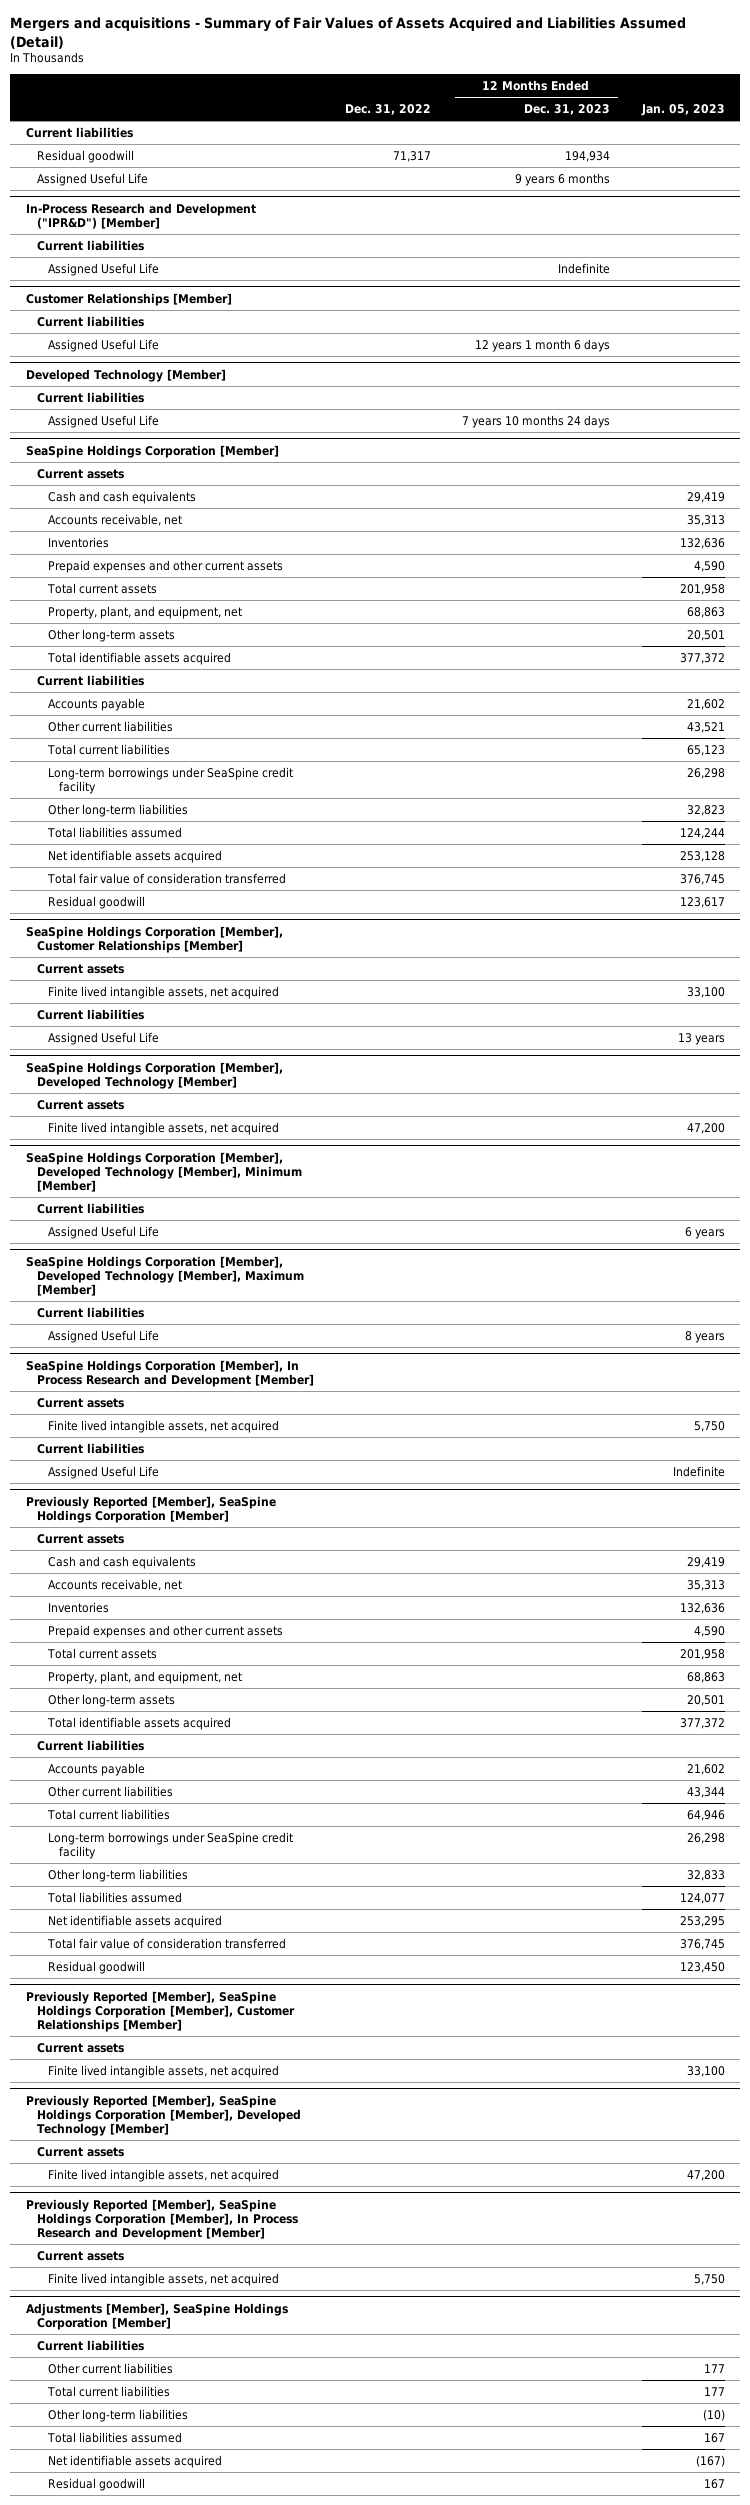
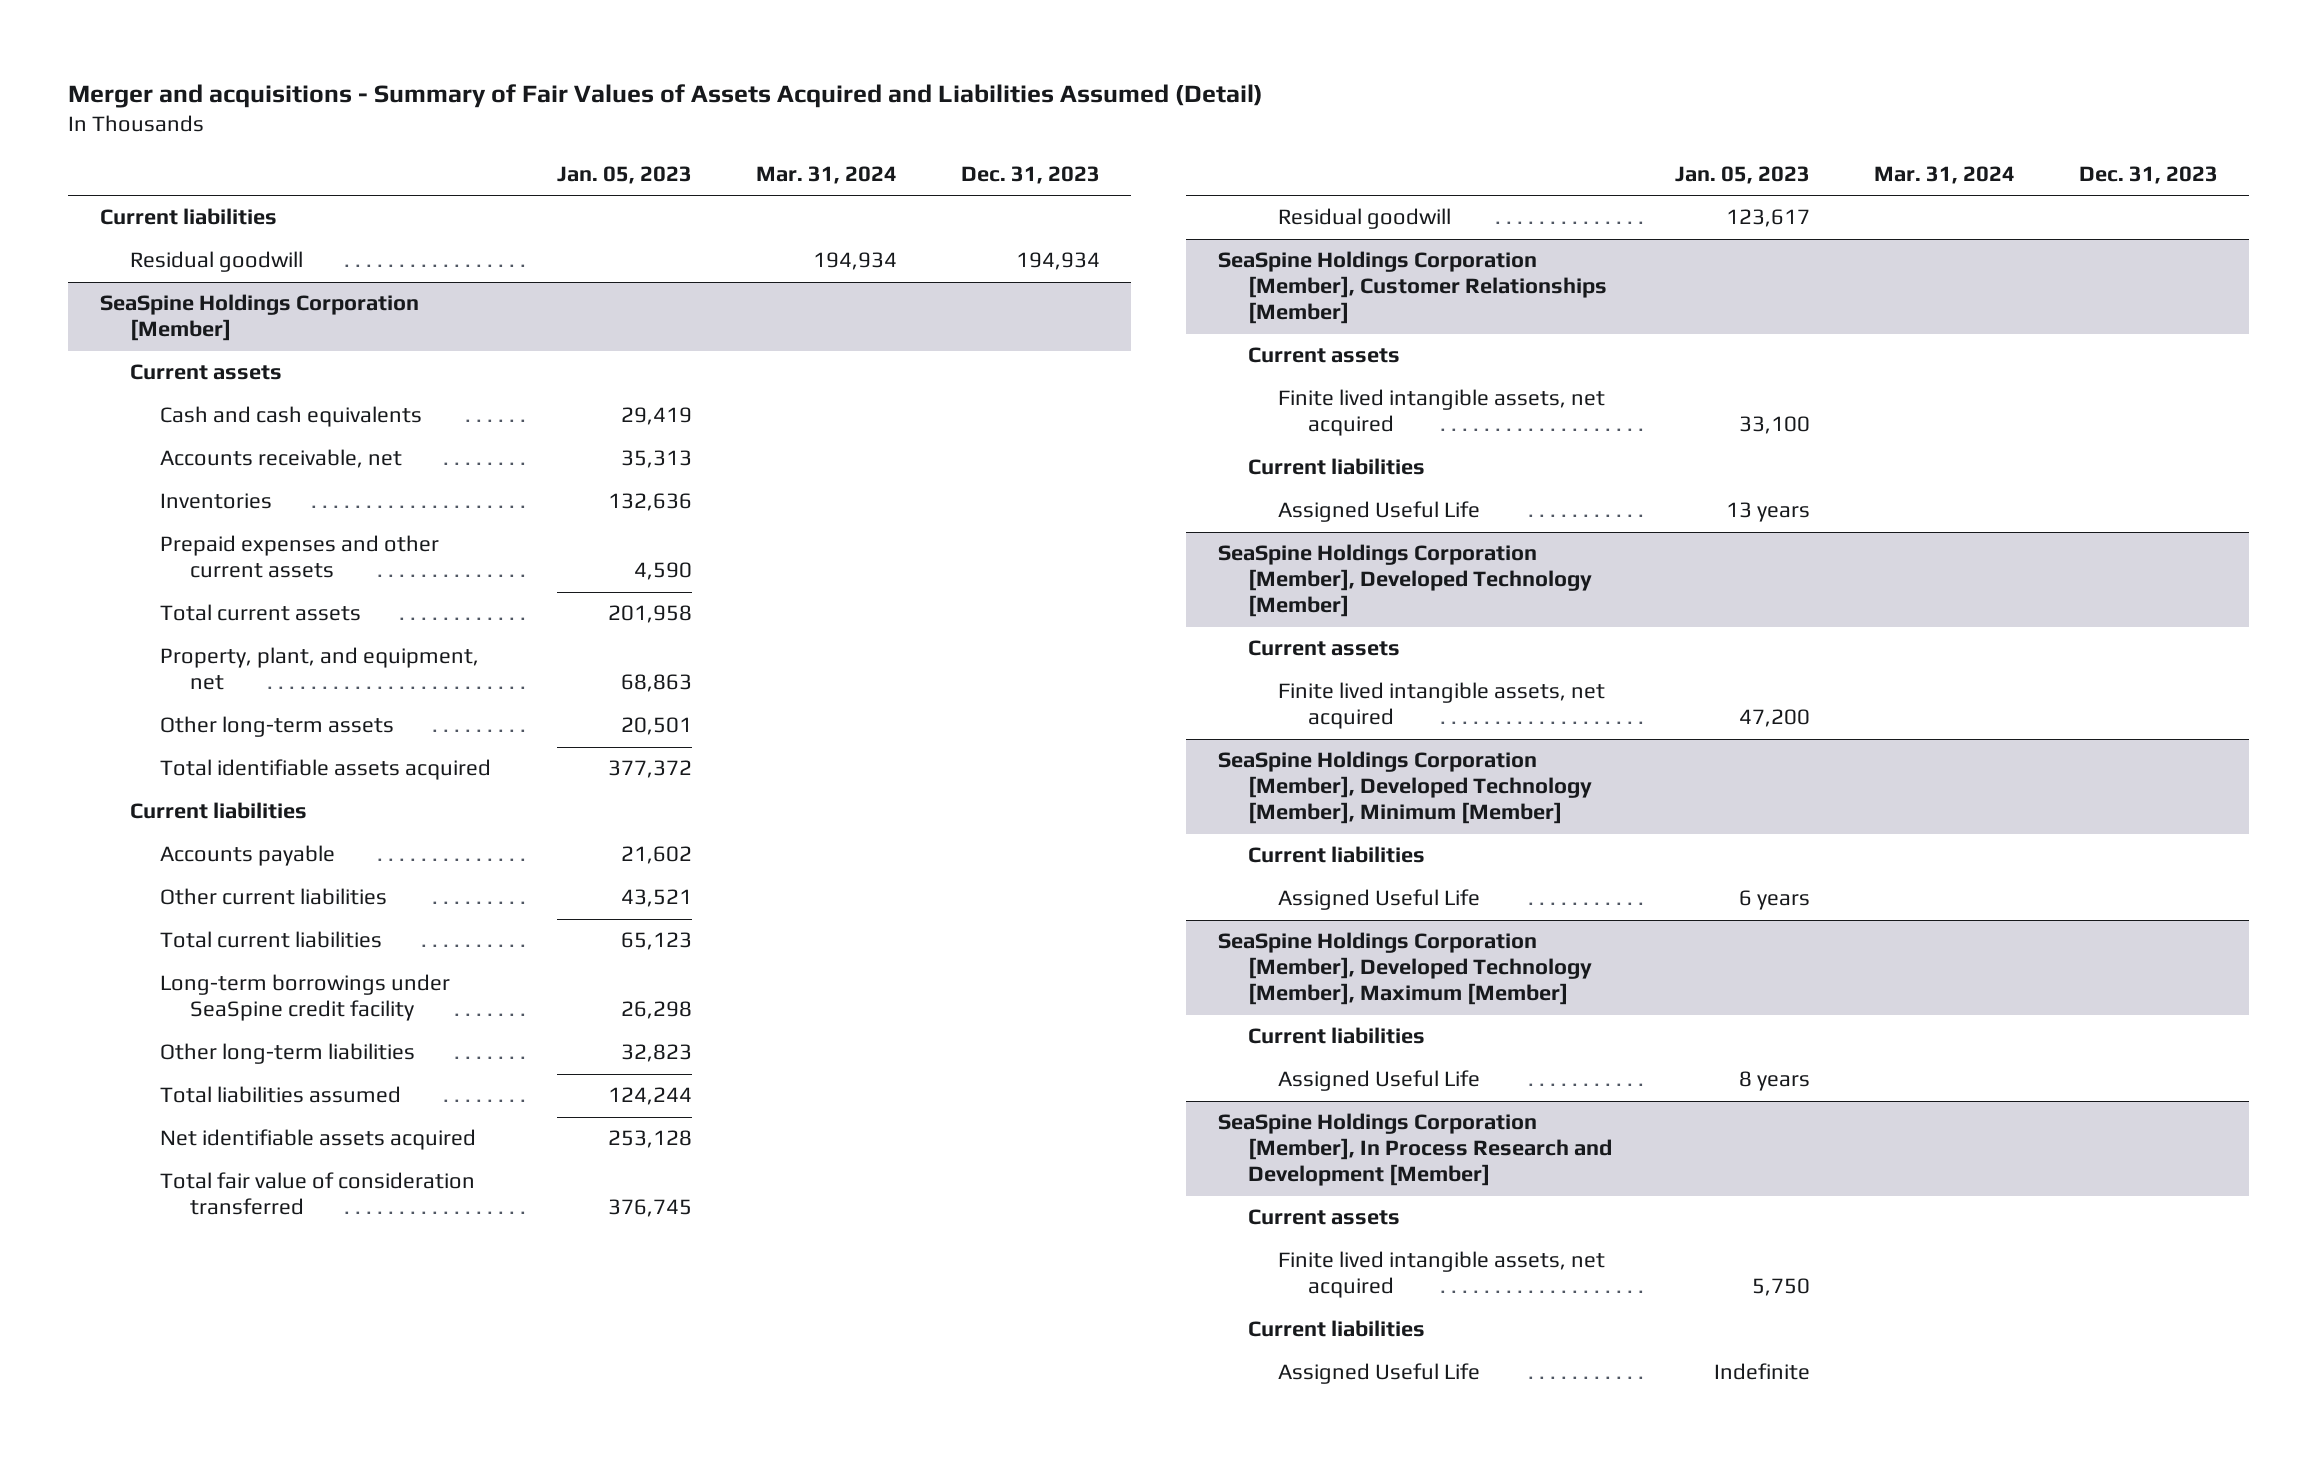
- Mergers and acquisitions - Summary of Fair Values of Assets Acquired and Liabilities Assumed (Detail)
+ Merger and acquisitions - Summary of Fair Values of Assets Acquired and Liabilities Assumed (Detail)
- | Dec. 31, 2022 | 12 Months Ended Dec. 31, 2023 | Jan. 05, 2023
+ | Jan. 05, 2023 | Mar. 31, 2024 | Dec. 31, 2023
- Assigned Useful Life | | 9 years 6 months |
- In-Process Research and Development ("IPR&D") [Member]
- Current liabilities
- Assigned Useful Life | | Indefinite |
- Customer Relationships [Member]
- Current liabilities
- Assigned Useful Life | | 12 years 1 month 6 days |
- Developed Technology [Member]
- Current liabilities
- Assigned Useful Life | | 7 years 10 months 24 days |
- Previously Reported [Member], SeaSpine Holdings Corporation [Member]
- Current assets
- Cash and cash equivalents | | | 29,419
- Accounts receivable, net | | | 35,313
- Inventories | | | 132,636
- Prepaid expenses and other current assets | | | 4,590
- Total current assets | | | 201,958
- Property, plant, and equipment, net | | | 68,863
- Other long-term assets | | | 20,501
- Total identifiable assets acquired | | | 377,372
- Current liabilities
- Accounts payable | | | 21,602
- Other current liabilities | | | 43,344
- Total current liabilities | | | 64,946
- Long-term borrowings under SeaSpine credit facility | | | 26,298
- Other long-term liabilities | | | 32,833
- Total liabilities assumed | | | 124,077
- Net identifiable assets acquired | | | 253,295
- Total fair value of consideration transferred | | | 376,745
- Residual goodwill | | | 123,450
- Previously Reported [Member], SeaSpine Holdings Corporation [Member], Customer Relationships [Member]
- Current assets
- Finite lived intangible assets, net acquired | | | 33,100
- Previously Reported [Member], SeaSpine Holdings Corporation [Member], Developed Technology [Member]
- Current assets
- Finite lived intangible assets, net acquired | | | 47,200
- Previously Reported [Member], SeaSpine Holdings Corporation [Member], In Process Research and Development [Member]
- Current assets
- Finite lived intangible assets, net acquired | | | 5,750
- Adjustments [Member], SeaSpine Holdings Corporation [Member]
- Current liabilities
- Other current liabilities | | | 177
- Total current liabilities | | | 177
- Other long-term liabilities | | | (10)
- Total liabilities assumed | | | 167
- Net identifiable assets acquired | | | (167)
- Residual goodwill | | | 167

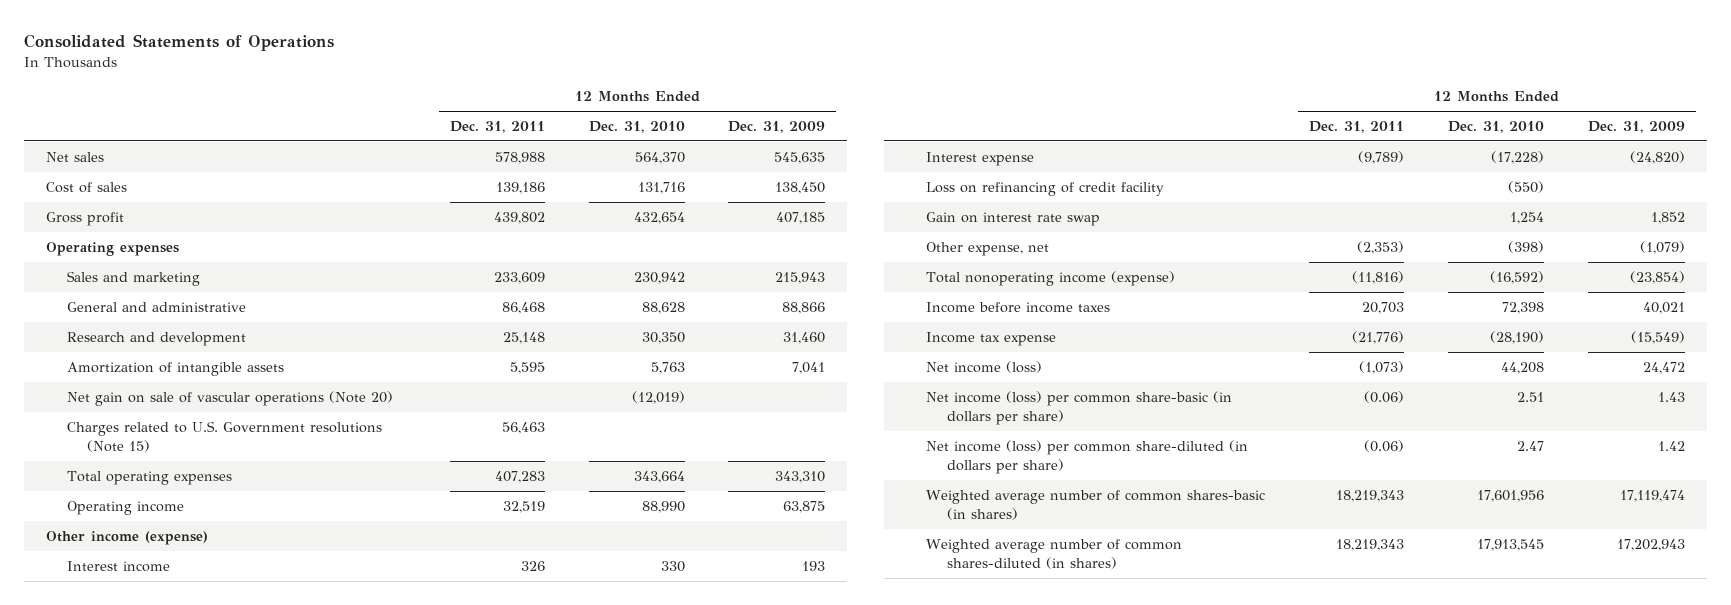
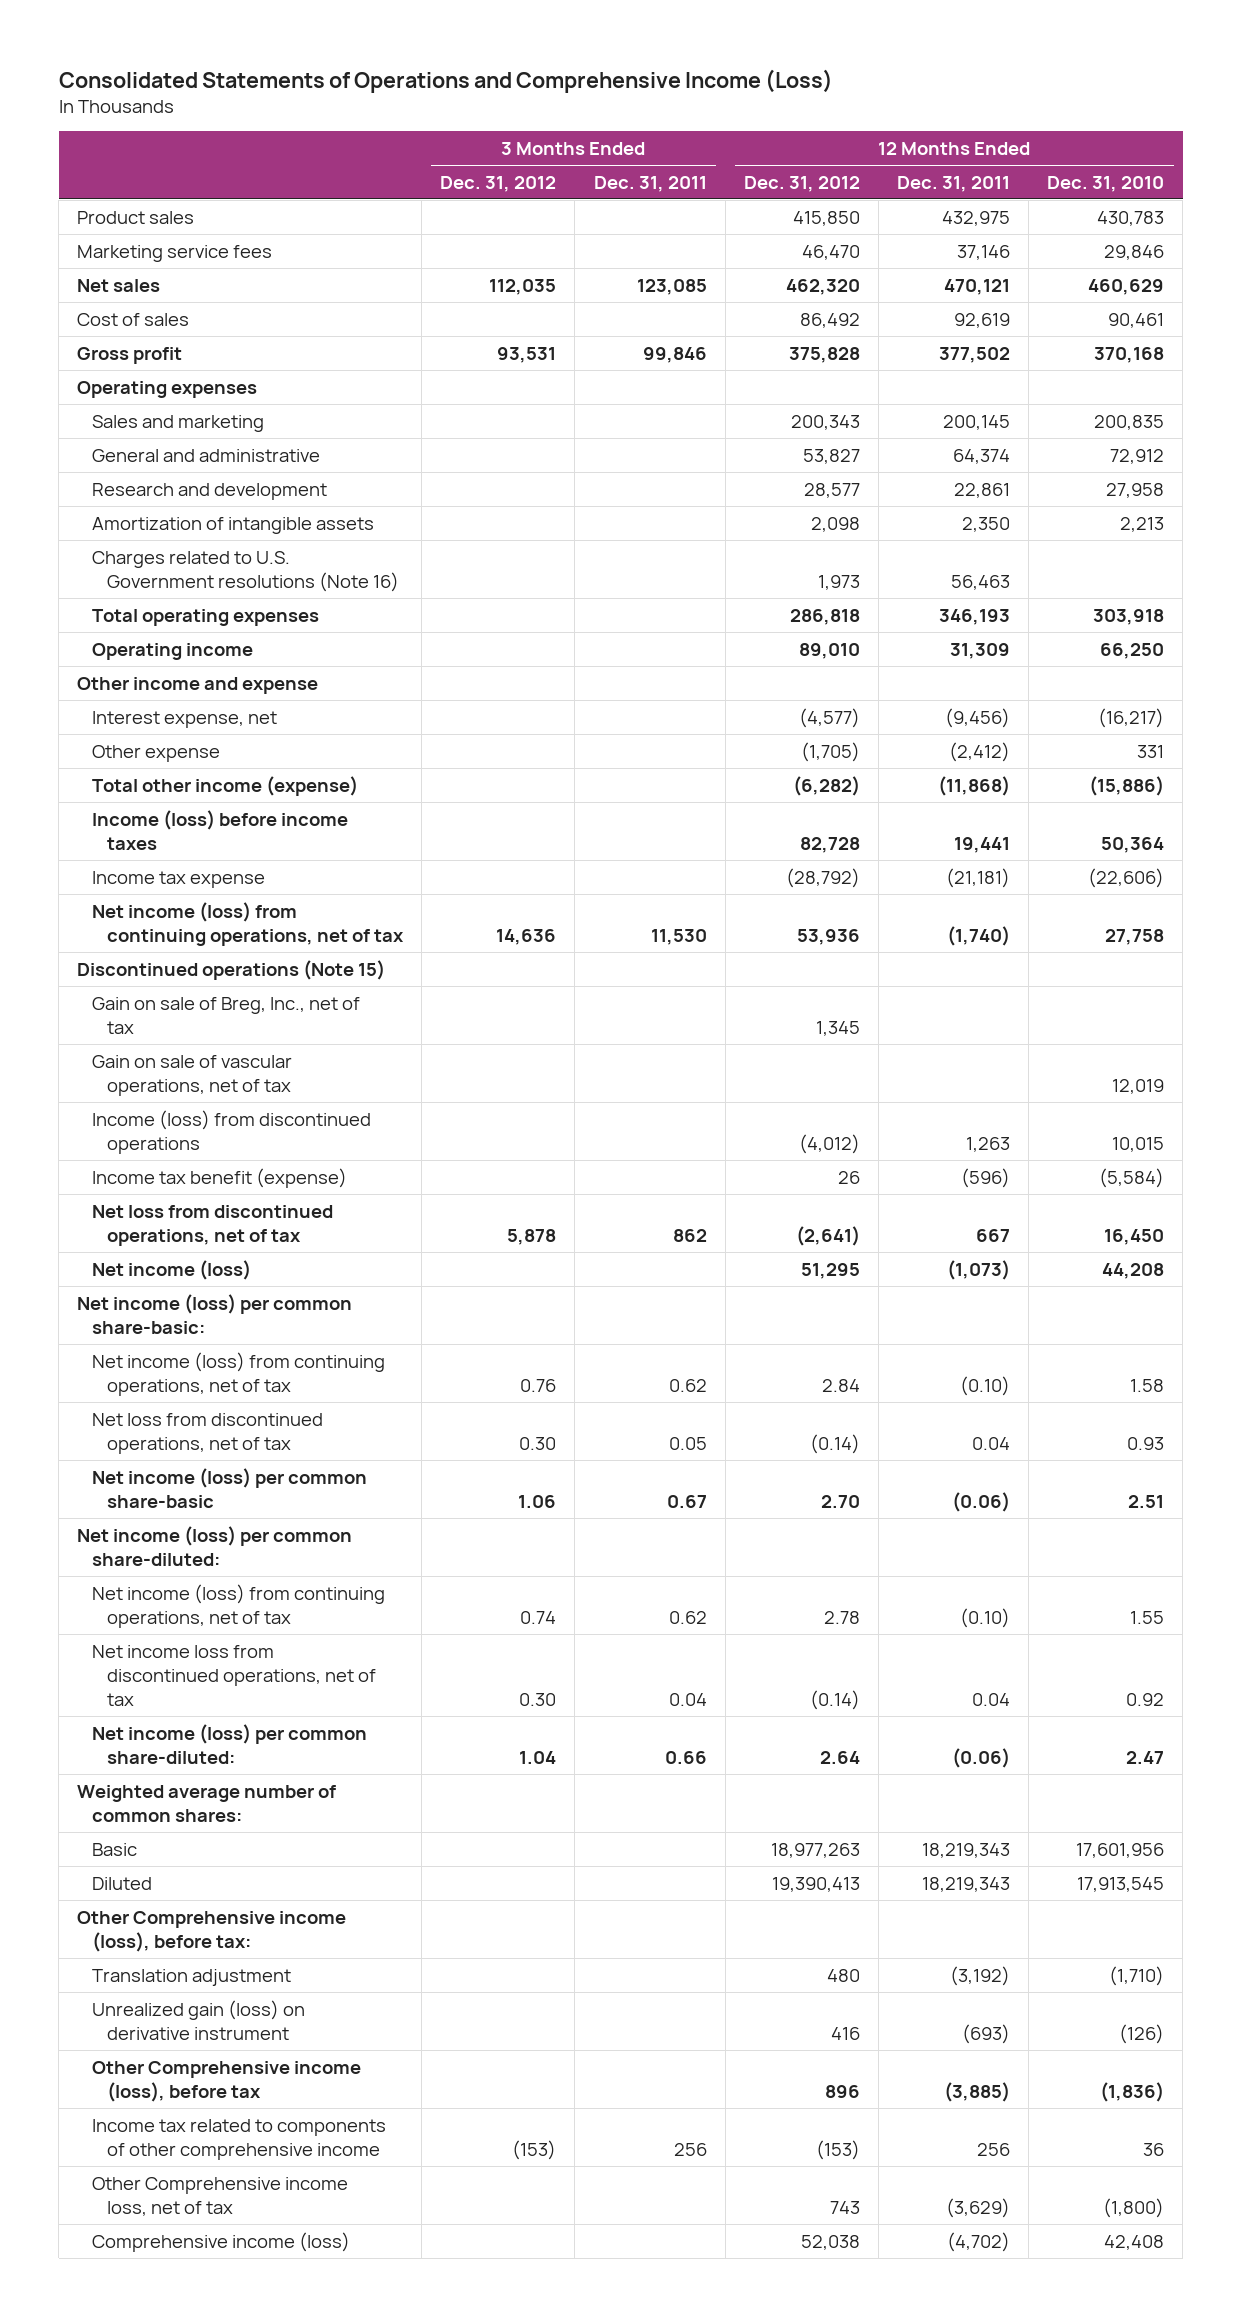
- Consolidated Statements of Operations
+ Consolidated Statements of Operations and Comprehensive Income (Loss)
- | 12 Months Ended Dec. 31, 2011 | 12 Months Ended Dec. 31, 2010 | 12 Months Ended Dec. 31, 2009
+ | 3 Months Ended Dec. 31, 2012 | 3 Months Ended Dec. 31, 2011 | 12 Months Ended Dec. 31, 2012 | 12 Months Ended Dec. 31, 2011 | 12 Months Ended Dec. 31, 2010
- Net sales | 578,988 | 564,370 | 545,635
- Cost of sales | 139,186 | 131,716 | 138,450
- Gross profit | 439,802 | 432,654 | 407,185
+ Product sales | | | 415,850 | 432,975 | 430,783
+ Marketing service fees | | | 46,470 | 37,146 | 29,846
+ Net sales | 112,035 | 123,085 | 462,320 | 470,121 | 460,629
+ Cost of sales | | | 86,492 | 92,619 | 90,461
+ Gross profit | 93,531 | 99,846 | 375,828 | 377,502 | 370,168
- Sales and marketing | 233,609 | 230,942 | 215,943
- General and administrative | 86,468 | 88,628 | 88,866
- Research and development | 25,148 | 30,350 | 31,460
- Amortization of intangible assets | 5,595 | 5,763 | 7,041
- Net gain on sale of vascular operations (Note 20) | | (12,019) |
- Charges related to U.S. Government resolutions (Note 15) | 56,463 | |
- Total operating expenses | 407,283 | 343,664 | 343,310
- Operating income | 32,519 | 88,990 | 63,875
- Other income (expense)
- Interest income | 326 | 330 | 193
- Interest expense | (9,789) | (17,228) | (24,820)
- Loss on refinancing of credit facility | | (550) |
- Gain on interest rate swap | | 1,254 | 1,852
- Other expense, net | (2,353) | (398) | (1,079)
- Total nonoperating income (expense) | (11,816) | (16,592) | (23,854)
- Income before income taxes | 20,703 | 72,398 | 40,021
- Income tax expense | (21,776) | (28,190) | (15,549)
+ Sales and marketing | | | 200,343 | 200,145 | 200,835
+ General and administrative | | | 53,827 | 64,374 | 72,912
+ Research and development | | | 28,577 | 22,861 | 27,958
+ Amortization of intangible assets | | | 2,098 | 2,350 | 2,213
+ Charges related to U.S. Government resolutions (Note 16) | | | 1,973 | 56,463 |
+ Total operating expenses | | | 286,818 | 346,193 | 303,918
+ Operating income | | | 89,010 | 31,309 | 66,250
+ Other income and expense
+ Interest expense, net | | | (4,577) | (9,456) | (16,217)
+ Other expense | | | (1,705) | (2,412) | 331
+ Total other income (expense) | | | (6,282) | (11,868) | (15,886)
+ Income (loss) before income taxes | | | 82,728 | 19,441 | 50,364
+ Income tax expense | | | (28,792) | (21,181) | (22,606)
+ Net income (loss) from continuing operations, net of tax | 14,636 | 11,530 | 53,936 | (1,740) | 27,758
+ Discontinued operations (Note 15)
+ Gain on sale of Breg, Inc., net of tax | | | 1,345 | |
+ Gain on sale of vascular operations, net of tax | | | | | 12,019
+ Income (loss) from discontinued operations | | | (4,012) | 1,263 | 10,015
+ Income tax benefit (expense) | | | 26 | (596) | (5,584)
+ Net loss from discontinued operations, net of tax | 5,878 | 862 | (2,641) | 667 | 16,450
- Net income (loss) per common share-basic (in dollars per share) | (0.06) | 2.51 | 1.43
- Net income (loss) per common share-diluted (in dollars per share) | (0.06) | 2.47 | 1.42
- Weighted average number of common shares-basic (in shares) | 18,219,343 | 17,601,956 | 17,119,474
- Weighted average number of common shares-diluted (in shares) | 18,219,343 | 17,913,545 | 17,202,943
+ Net income (loss) per common share-basic:
+ Net income (loss) from continuing operations, net of tax | 0.76 | 0.62 | 2.84 | (0.10) | 1.58
+ Net loss from discontinued operations, net of tax | 0.30 | 0.05 | (0.14) | 0.04 | 0.93
+ Net income (loss) per common share-basic | 1.06 | 0.67 | 2.70 | (0.06) | 2.51
+ Net income (loss) per common share-diluted:
+ Net income (loss) from continuing operations, net of tax | 0.74 | 0.62 | 2.78 | (0.10) | 1.55
+ Net income loss from discontinued operations, net of tax | 0.30 | 0.04 | (0.14) | 0.04 | 0.92
+ Net income (loss) per common share-diluted: | 1.04 | 0.66 | 2.64 | (0.06) | 2.47
+ Weighted average number of common shares:
+ Basic | | | 18,977,263 | 18,219,343 | 17,601,956
+ Diluted | | | 19,390,413 | 18,219,343 | 17,913,545
+ Other Comprehensive income (loss), before tax:
+ Translation adjustment | | | 480 | (3,192) | (1,710)
+ Unrealized gain (loss) on derivative instrument | | | 416 | (693) | (126)
+ Other Comprehensive income (loss), before tax | | | 896 | (3,885) | (1,836)
+ Income tax related to components of other comprehensive income | (153) | 256 | (153) | 256 | 36
+ Other Comprehensive income loss, net of tax | | | 743 | (3,629) | (1,800)
+ Comprehensive income (loss) | | | 52,038 | (4,702) | 42,408

